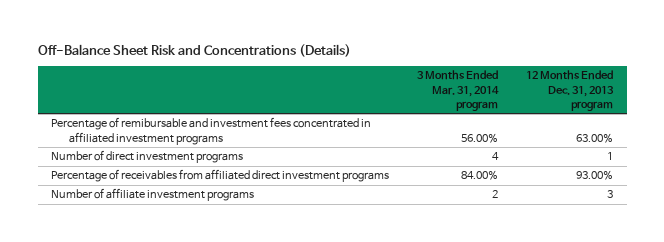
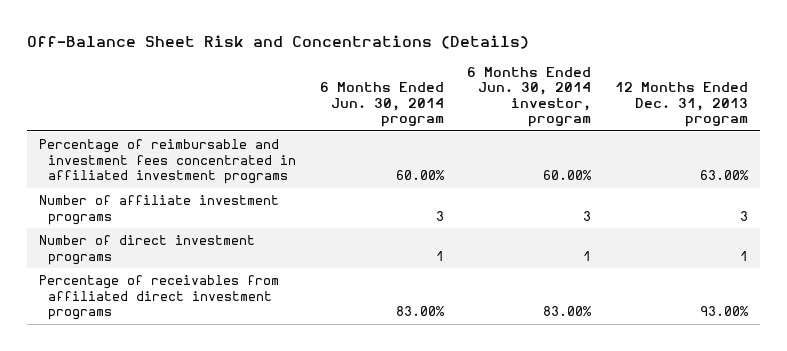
- | 3 Months Ended Mar. 31, 2014 program | 12 Months Ended Dec. 31, 2013 program
+ | 6 Months Ended Jun. 30, 2014 program | 6 Months Ended Jun. 30, 2014 investor, program | 12 Months Ended Dec. 31, 2013 program
- Percentage of remibursable and investment fees concentrated in affiliated investment programs | 56.00% | 63.00%
+ Percentage of reimbursable and investment fees concentrated in affiliated investment programs | 60.00% | 60.00% | 63.00%
moved up: Number of affiliate investment programs | 3 | 3 | 3

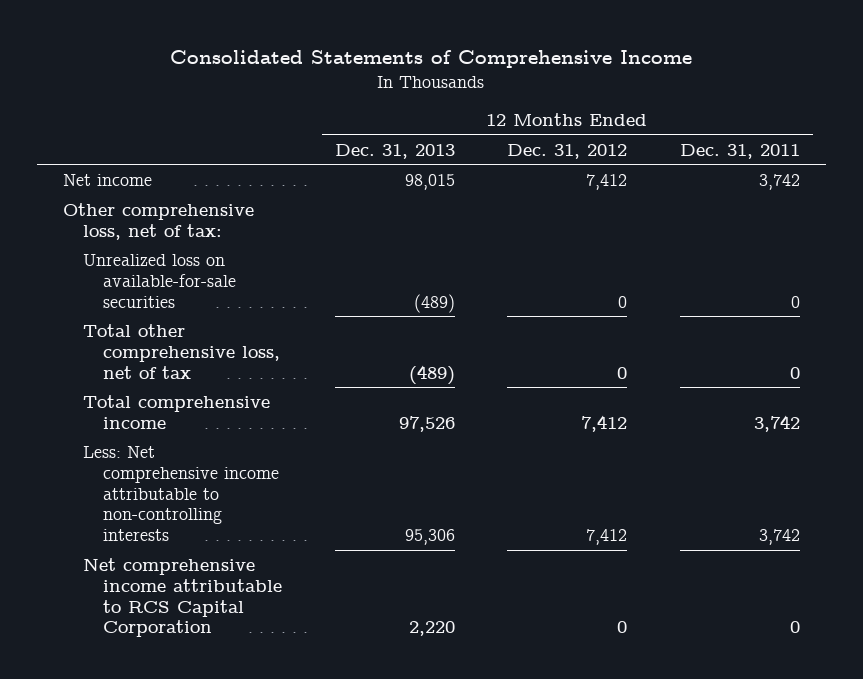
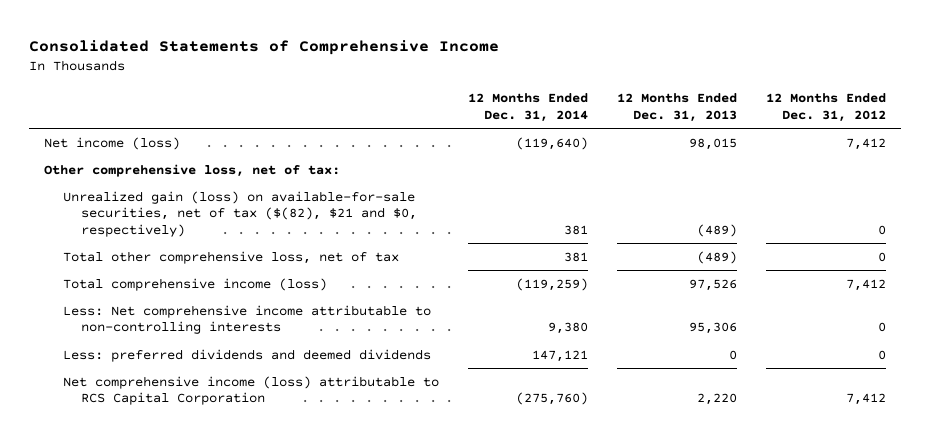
- | 12 Months Ended Dec. 31, 2013 | 12 Months Ended Dec. 31, 2012 | 12 Months Ended Dec. 31, 2011
+ | 12 Months Ended Dec. 31, 2014 | 12 Months Ended Dec. 31, 2013 | 12 Months Ended Dec. 31, 2012
- Net income | 98,015 | 7,412 | 3,742
+ Net income (loss) | (119,640) | 98,015 | 7,412
- Unrealized loss on available-for-sale securities | (489) | 0 | 0
+ Unrealized gain (loss) on available-for-sale securities, net of tax ($(82), $21 and $0, respectively) | 381 | (489) | 0
- Total comprehensive income | 97,526 | 7,412 | 3,742
- Less: Net comprehensive income attributable to non-controlling interests | 95,306 | 7,412 | 3,742
- Net comprehensive income attributable to RCS Capital Corporation | 2,220 | 0 | 0
+ Total comprehensive income (loss) | (119,259) | 97,526 | 7,412
+ Less: Net comprehensive income attributable to non-controlling interests | 9,380 | 95,306 | 0
+ Less: preferred dividends and deemed dividends | 147,121 | 0 | 0
+ Net comprehensive income (loss) attributable to RCS Capital Corporation | (275,760) | 2,220 | 7,412

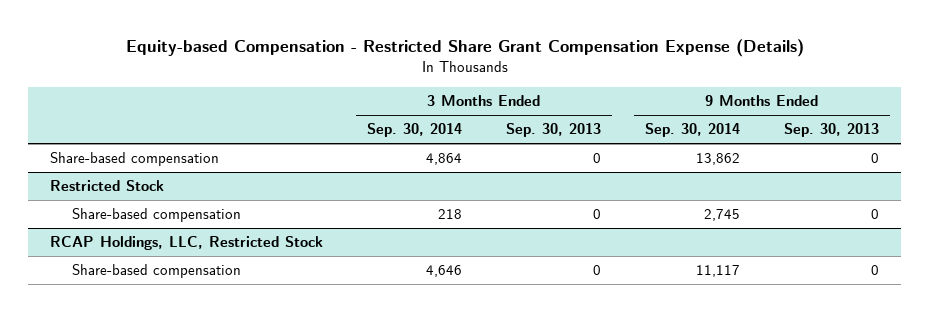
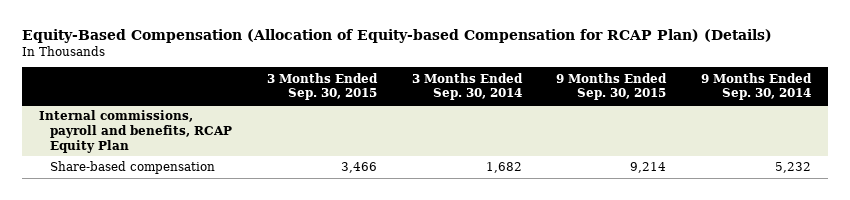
- Equity-based Compensation - Restricted Share Grant Compensation Expense (Details)
+ Equity-Based Compensation (Allocation of Equity-based Compensation for RCAP Plan) (Details)
- | 3 Months Ended Sep. 30, 2014 | 3 Months Ended Sep. 30, 2013 | 9 Months Ended Sep. 30, 2014 | 9 Months Ended Sep. 30, 2013
+ | 3 Months Ended Sep. 30, 2015 | 3 Months Ended Sep. 30, 2014 | 9 Months Ended Sep. 30, 2015 | 9 Months Ended Sep. 30, 2014
- Share-based compensation | 4,864 | 0 | 13,862 | 0
- Restricted Stock
- Share-based compensation | 218 | 0 | 2,745 | 0
- RCAP Holdings, LLC, Restricted Stock
- Share-based compensation | 4,646 | 0 | 11,117 | 0
+ Internal commissions, payroll and benefits, RCAP Equity Plan
+ Share-based compensation | 3,466 | 1,682 | 9,214 | 5,232

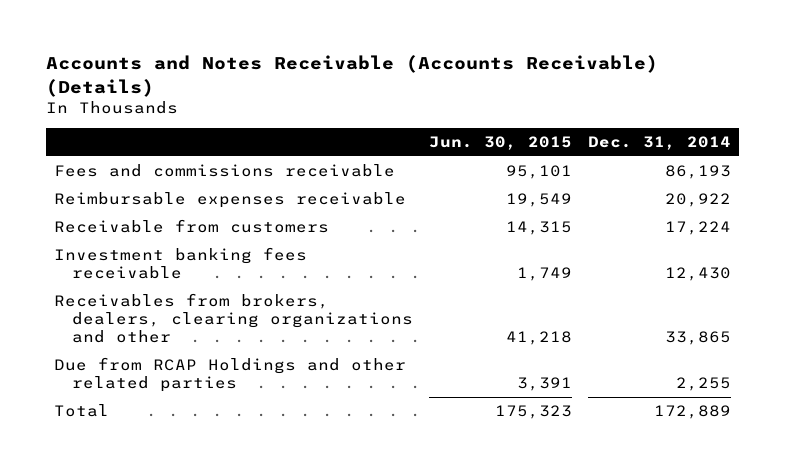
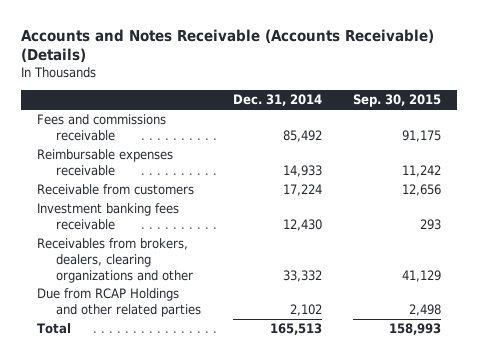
- | Jun. 30, 2015 | Dec. 31, 2014
+ | Dec. 31, 2014 | Sep. 30, 2015
- Fees and commissions receivable | 95,101 | 86,193
- Reimbursable expenses receivable | 19,549 | 20,922
+ Fees and commissions receivable | 85,492 | 91,175
+ Reimbursable expenses receivable | 14,933 | 11,242
- Receivables from brokers, dealers, clearing organizations and other | 41,218 | 33,865
- Due from RCAP Holdings and other related parties | 3,391 | 2,255
- Total | 175,323 | 172,889
+ Receivables from brokers, dealers, clearing organizations and other | 33,332 | 41,129
+ Due from RCAP Holdings and other related parties | 2,102 | 2,498
+ Total | 165,513 | 158,993

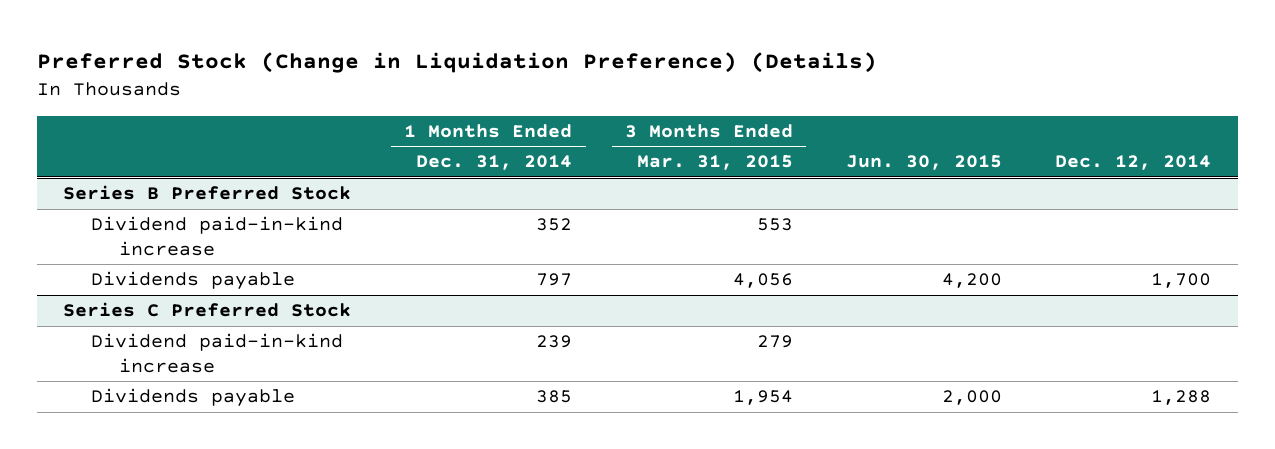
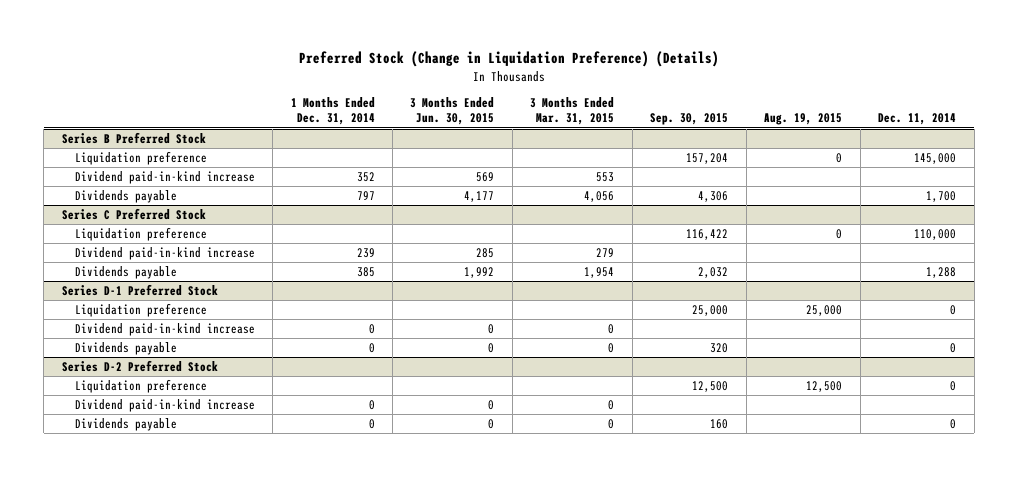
- | 1 Months Ended Dec. 31, 2014 | 3 Months Ended Mar. 31, 2015 | Jun. 30, 2015 | Dec. 12, 2014
+ | 1 Months Ended Dec. 31, 2014 | 3 Months Ended Jun. 30, 2015 | 3 Months Ended Mar. 31, 2015 | Sep. 30, 2015 | Aug. 19, 2015 | Dec. 11, 2014
@ Series B Preferred Stock
+ Liquidation preference | | | | 157,204 | 0 | 145,000
@ Series C Preferred Stock
+ Liquidation preference | | | | 116,422 | 0 | 110,000
+ Series D-1 Preferred Stock
+ Liquidation preference | | | | 25,000 | 25,000 | 0
+ Dividend paid-in-kind increase | 0 | 0 | 0 | | |
+ Dividends payable | 0 | 0 | 0 | 320 | | 0
+ Series D-2 Preferred Stock
+ Liquidation preference | | | | 12,500 | 12,500 | 0
+ Dividend paid-in-kind increase | 0 | 0 | 0 | | |
+ Dividends payable | 0 | 0 | 0 | 160 | | 0

